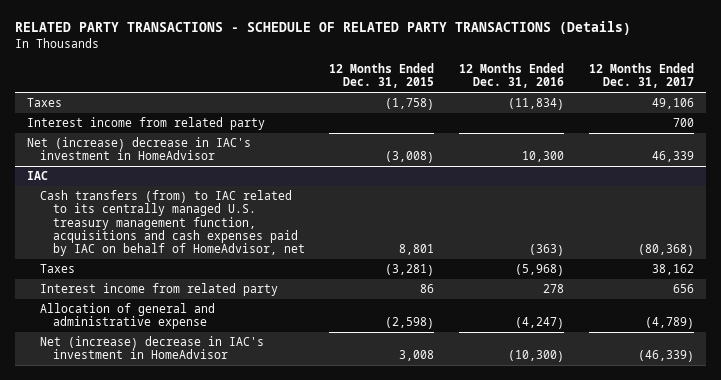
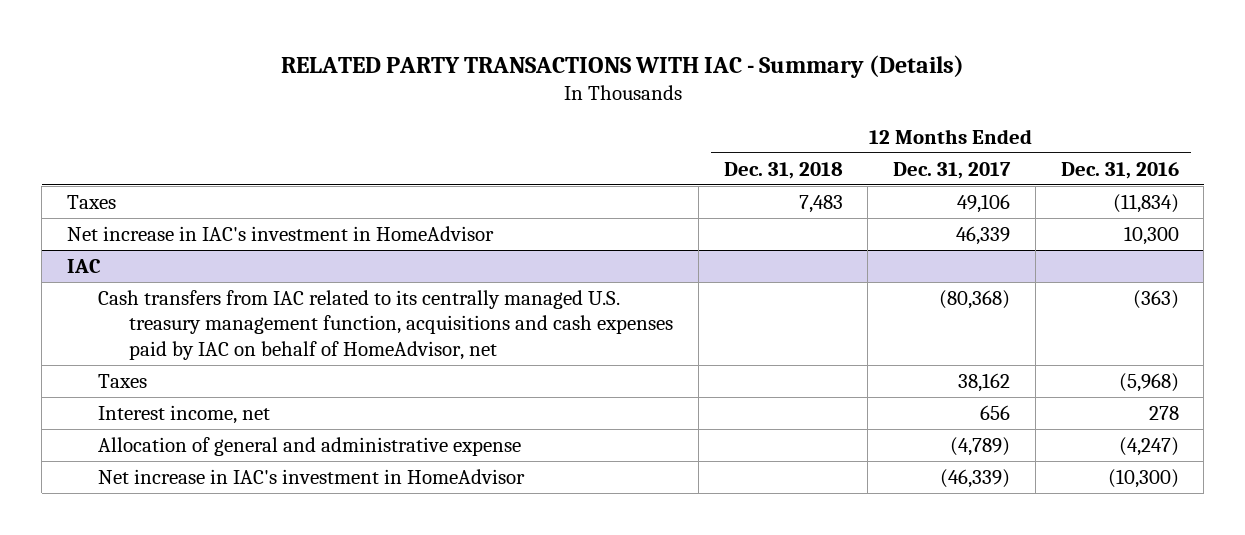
- RELATED PARTY TRANSACTIONS - SCHEDULE OF RELATED PARTY TRANSACTIONS (Details)
+ RELATED PARTY TRANSACTIONS WITH IAC - Summary (Details)
- | 12 Months Ended Dec. 31, 2015 | 12 Months Ended Dec. 31, 2016 | 12 Months Ended Dec. 31, 2017
+ | 12 Months Ended Dec. 31, 2018 | 12 Months Ended Dec. 31, 2017 | 12 Months Ended Dec. 31, 2016
- Interest income from related party | | | 700
- Net (increase) decrease in IAC's investment in HomeAdvisor | (3,008) | 10,300 | 46,339
+ Net increase in IAC's investment in HomeAdvisor | | 46,339 | 10,300
@ IAC
- Cash transfers (from) to IAC related to its centrally managed U.S. treasury management function, acquisitions and cash expenses paid by IAC on behalf of HomeAdvisor, net | 8,801 | (363) | (80,368)
+ Cash transfers from IAC related to its centrally managed U.S. treasury management function, acquisitions and cash expenses paid by IAC on behalf of HomeAdvisor, net | | (80,368) | (363)
- Interest income from related party | 86 | 278 | 656
+ Interest income, net | | 656 | 278
- Net (increase) decrease in IAC's investment in HomeAdvisor | 3,008 | (10,300) | (46,339)
+ Net increase in IAC's investment in HomeAdvisor | | (46,339) | (10,300)

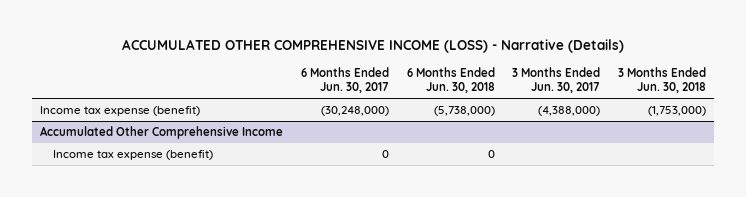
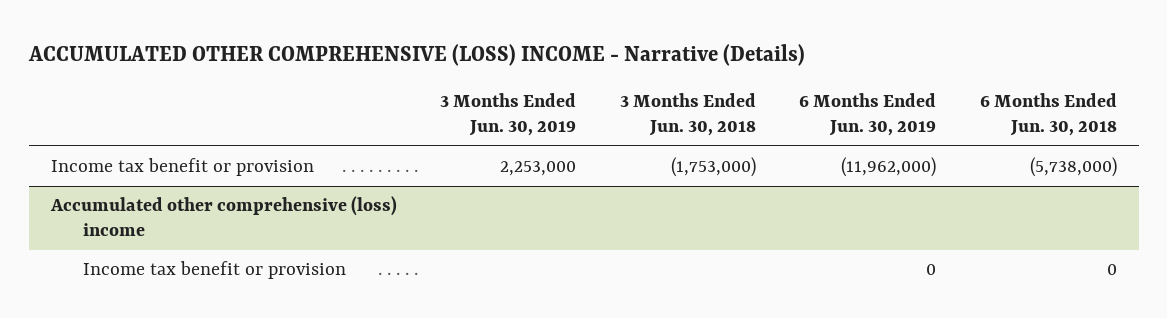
- ACCUMULATED OTHER COMPREHENSIVE INCOME (LOSS) - Narrative (Details)
+ ACCUMULATED OTHER COMPREHENSIVE (LOSS) INCOME - Narrative (Details)
- | 6 Months Ended Jun. 30, 2017 | 6 Months Ended Jun. 30, 2018 | 3 Months Ended Jun. 30, 2017 | 3 Months Ended Jun. 30, 2018
+ | 3 Months Ended Jun. 30, 2019 | 3 Months Ended Jun. 30, 2018 | 6 Months Ended Jun. 30, 2019 | 6 Months Ended Jun. 30, 2018
- Income tax expense (benefit) | (30,248,000) | (5,738,000) | (4,388,000) | (1,753,000)
- Accumulated Other Comprehensive Income
- Income tax expense (benefit) | 0 | 0 | |
+ Income tax benefit or provision | 2,253,000 | (1,753,000) | (11,962,000) | (5,738,000)
+ Accumulated other comprehensive (loss) income
+ Income tax benefit or provision | | | 0 | 0

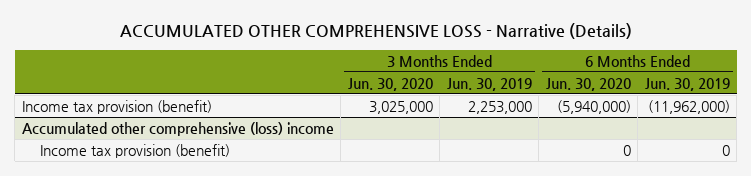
- ACCUMULATED OTHER COMPREHENSIVE (LOSS) INCOME - Narrative (Details)
+ ACCUMULATED OTHER COMPREHENSIVE LOSS - Narrative (Details)
- | 3 Months Ended Jun. 30, 2019 | 3 Months Ended Jun. 30, 2018 | 6 Months Ended Jun. 30, 2019 | 6 Months Ended Jun. 30, 2018
+ | 3 Months Ended Jun. 30, 2020 | 3 Months Ended Jun. 30, 2019 | 6 Months Ended Jun. 30, 2020 | 6 Months Ended Jun. 30, 2019
- Income tax benefit or provision | 2,253,000 | (1,753,000) | (11,962,000) | (5,738,000)
+ Income tax provision (benefit) | 3,025,000 | 2,253,000 | (5,940,000) | (11,962,000)
@ Accumulated other comprehensive (loss) income
- Income tax benefit or provision | | | 0 | 0
+ Income tax provision (benefit) | | | 0 | 0

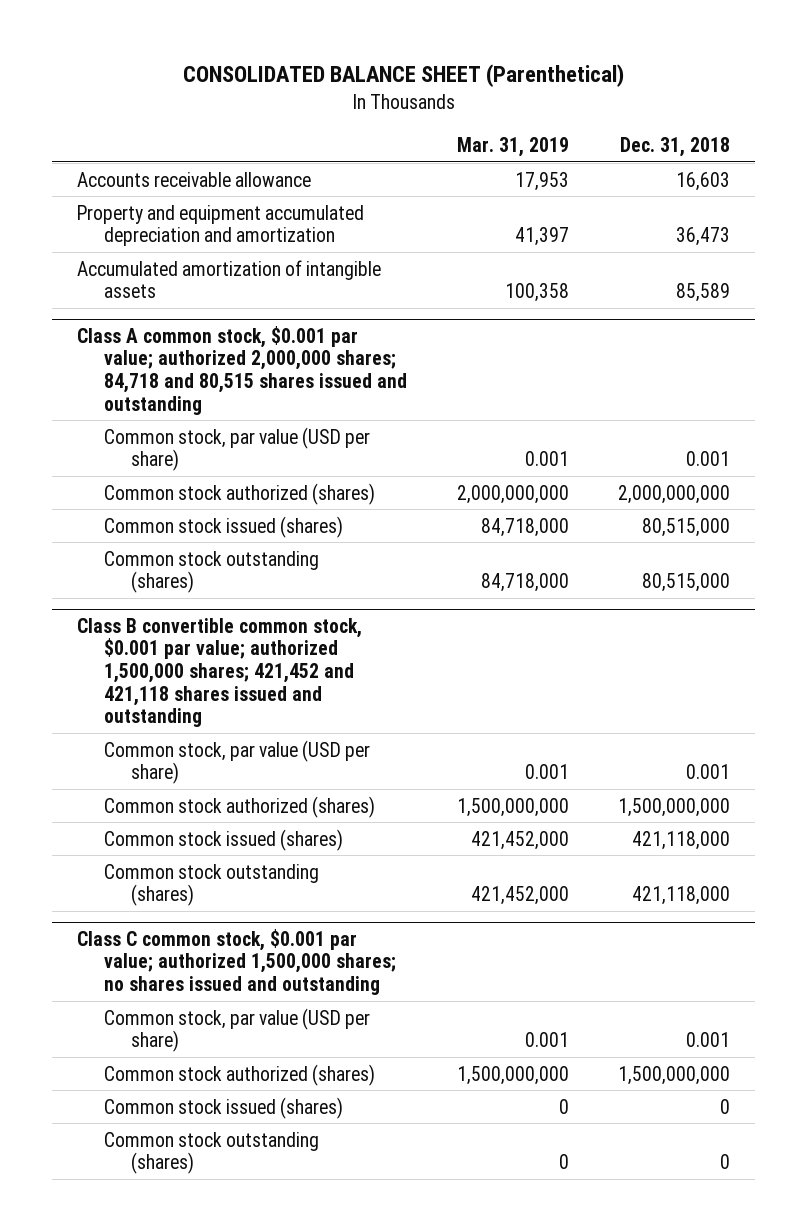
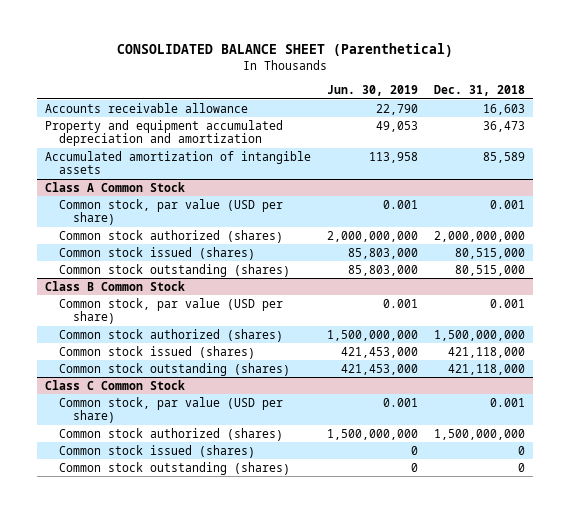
- | Mar. 31, 2019 | Dec. 31, 2018
+ | Jun. 30, 2019 | Dec. 31, 2018
- Class A common stock, $0.001 par value; authorized 2,000,000 shares; 84,718 and 80,515 shares issued and outstanding
+ Class A Common Stock
- Class B convertible common stock, $0.001 par value; authorized 1,500,000 shares; 421,452 and 421,118 shares issued and outstanding
+ Class B Common Stock
- Class C common stock, $0.001 par value; authorized 1,500,000 shares; no shares issued and outstanding
+ Class C Common Stock

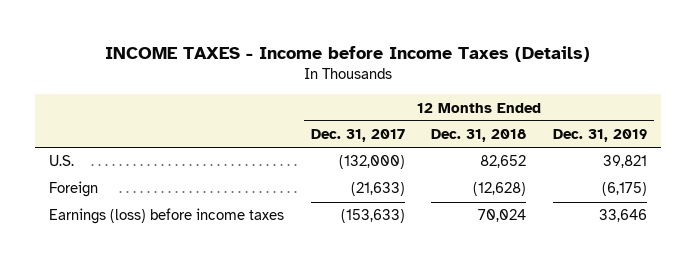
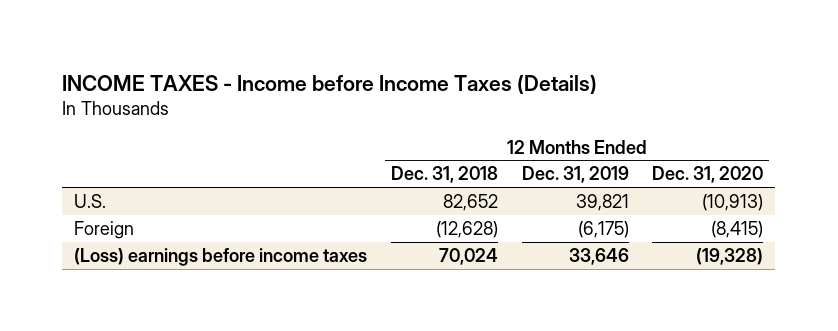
- | 12 Months Ended Dec. 31, 2017 | 12 Months Ended Dec. 31, 2018 | 12 Months Ended Dec. 31, 2019
+ | 12 Months Ended Dec. 31, 2018 | 12 Months Ended Dec. 31, 2019 | 12 Months Ended Dec. 31, 2020
- Earnings (loss) before income taxes | (153,633) | 70,024 | 33,646
+ (Loss) earnings before income taxes | 70,024 | 33,646 | (19,328)

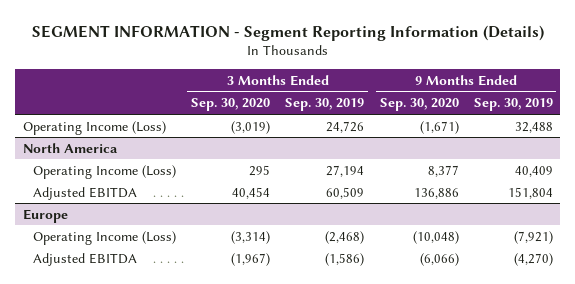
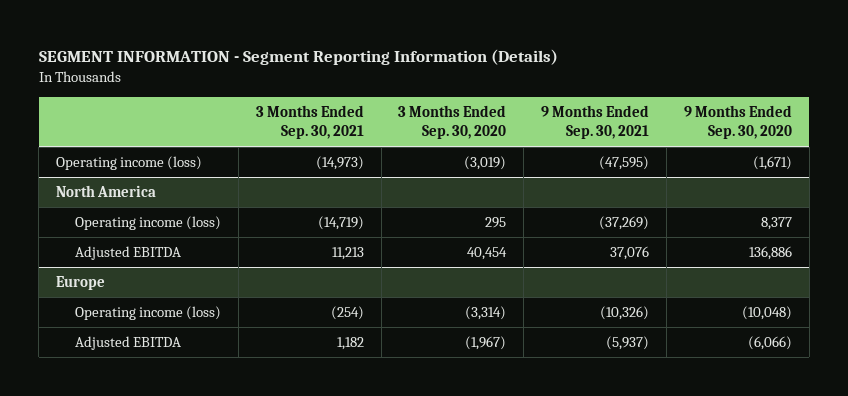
- | 3 Months Ended Sep. 30, 2020 | 3 Months Ended Sep. 30, 2019 | 9 Months Ended Sep. 30, 2020 | 9 Months Ended Sep. 30, 2019
+ | 3 Months Ended Sep. 30, 2021 | 3 Months Ended Sep. 30, 2020 | 9 Months Ended Sep. 30, 2021 | 9 Months Ended Sep. 30, 2020
- Operating Income (Loss) | (3,019) | 24,726 | (1,671) | 32,488
+ Operating income (loss) | (14,973) | (3,019) | (47,595) | (1,671)
@ North America
- Operating Income (Loss) | 295 | 27,194 | 8,377 | 40,409
+ Operating income (loss) | (14,719) | 295 | (37,269) | 8,377
@ Europe
- Operating Income (Loss) | (3,314) | (2,468) | (10,048) | (7,921)
+ Operating income (loss) | (254) | (3,314) | (10,326) | (10,048)

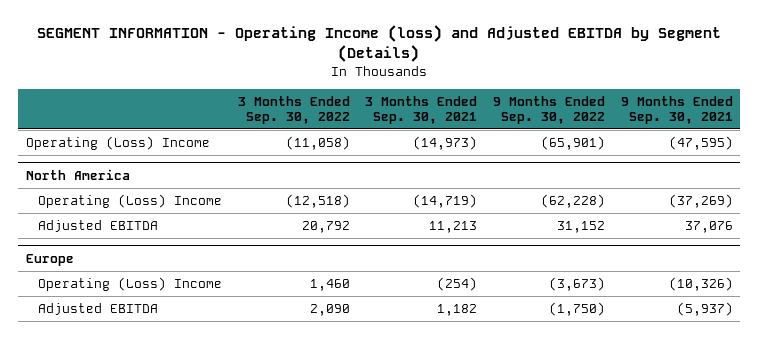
- SEGMENT INFORMATION - Segment Reporting Information (Details)
+ SEGMENT INFORMATION - Operating Income (loss) and Adjusted EBITDA by Segment (Details)
- | 3 Months Ended Sep. 30, 2021 | 3 Months Ended Sep. 30, 2020 | 9 Months Ended Sep. 30, 2021 | 9 Months Ended Sep. 30, 2020
+ | 3 Months Ended Sep. 30, 2022 | 3 Months Ended Sep. 30, 2021 | 9 Months Ended Sep. 30, 2022 | 9 Months Ended Sep. 30, 2021
- Operating income (loss) | (14,973) | (3,019) | (47,595) | (1,671)
+ Operating (Loss) Income | (11,058) | (14,973) | (65,901) | (47,595)
@ North America
- Operating income (loss) | (14,719) | 295 | (37,269) | 8,377
+ Operating (Loss) Income | (12,518) | (14,719) | (62,228) | (37,269)
@ Europe
- Operating income (loss) | (254) | (3,314) | (10,326) | (10,048)
+ Operating (Loss) Income | 1,460 | (254) | (3,673) | (10,326)

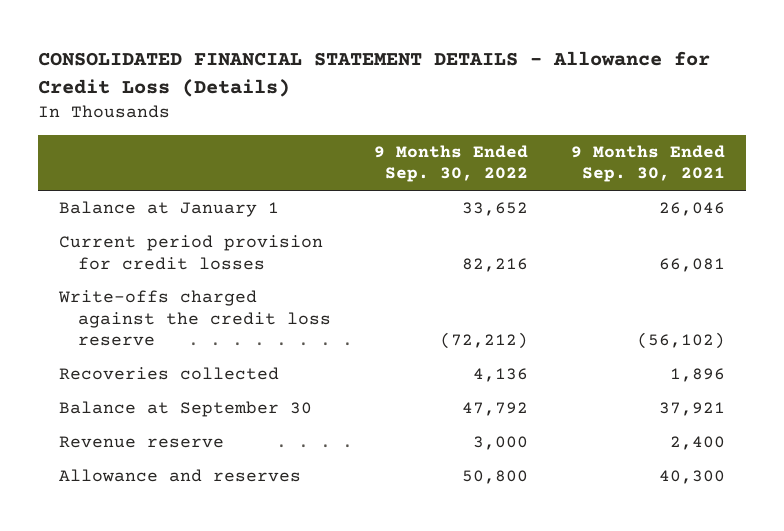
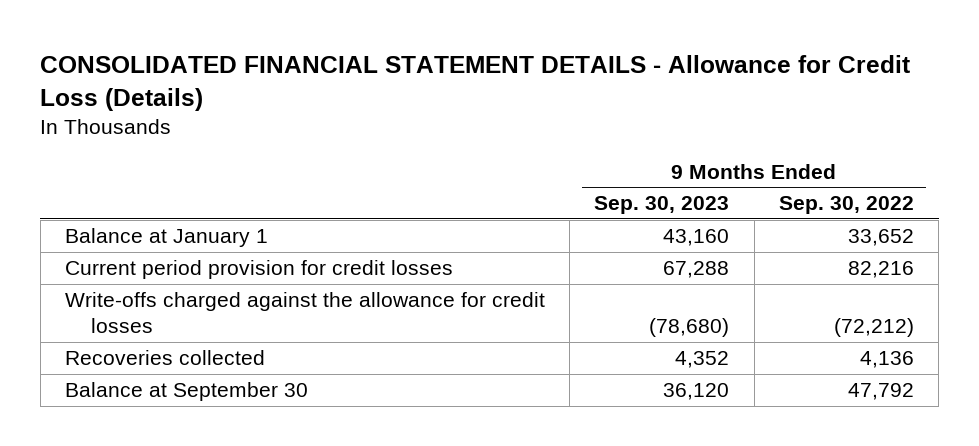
- | 9 Months Ended Sep. 30, 2022 | 9 Months Ended Sep. 30, 2021
+ | 9 Months Ended Sep. 30, 2023 | 9 Months Ended Sep. 30, 2022
- Write-offs charged against the credit loss reserve | (72,212) | (56,102)
+ Write-offs charged against the allowance for credit losses | (78,680) | (72,212)
- Revenue reserve | 3,000 | 2,400
- Allowance and reserves | 50,800 | 40,300

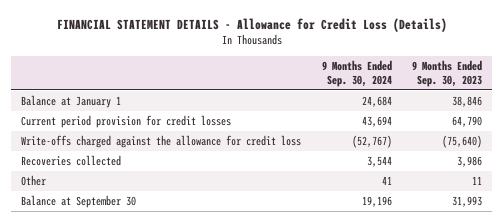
- CONSOLIDATED FINANCIAL STATEMENT DETAILS - Allowance for Credit Loss (Details)
+ FINANCIAL STATEMENT DETAILS - Allowance for Credit Loss (Details)
- | 9 Months Ended Sep. 30, 2023 | 9 Months Ended Sep. 30, 2022
+ | 9 Months Ended Sep. 30, 2024 | 9 Months Ended Sep. 30, 2023
- Balance at January 1 | 43,160 | 33,652
- Current period provision for credit losses | 67,288 | 82,216
- Write-offs charged against the allowance for credit losses | (78,680) | (72,212)
- Recoveries collected | 4,352 | 4,136
- Balance at September 30 | 36,120 | 47,792
+ Balance at January 1 | 24,684 | 38,846
+ Current period provision for credit losses | 43,694 | 64,790
+ Write-offs charged against the allowance for credit loss | (52,767) | (75,640)
+ Recoveries collected | 3,544 | 3,986
+ Other | 41 | 11
+ Balance at September 30 | 19,196 | 31,993

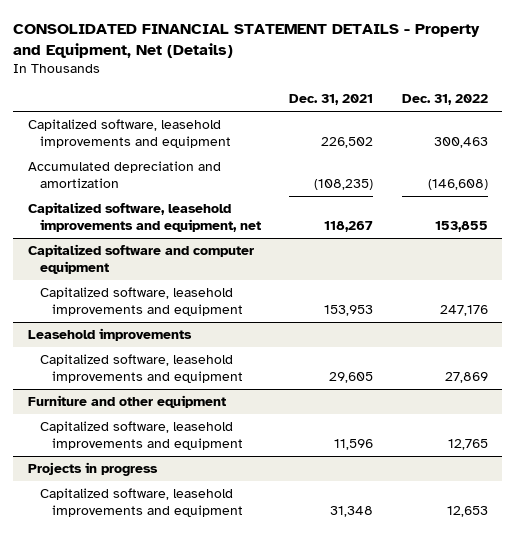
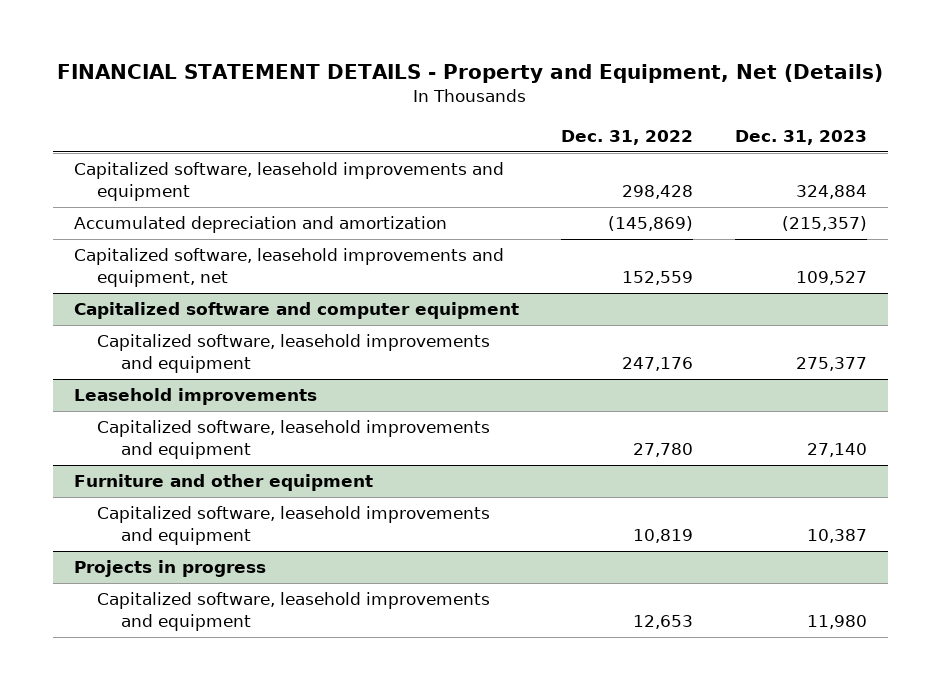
- CONSOLIDATED FINANCIAL STATEMENT DETAILS - Property and Equipment, Net (Details)
+ FINANCIAL STATEMENT DETAILS - Property and Equipment, Net (Details)
- | Dec. 31, 2021 | Dec. 31, 2022
+ | Dec. 31, 2022 | Dec. 31, 2023
- Capitalized software, leasehold improvements and equipment | 226,502 | 300,463
- Accumulated depreciation and amortization | (108,235) | (146,608)
- Capitalized software, leasehold improvements and equipment, net | 118,267 | 153,855
+ Capitalized software, leasehold improvements and equipment | 298,428 | 324,884
+ Accumulated depreciation and amortization | (145,869) | (215,357)
+ Capitalized software, leasehold improvements and equipment, net | 152,559 | 109,527
@ Leasehold improvements
- Capitalized software, leasehold improvements and equipment | 29,605 | 27,869
+ Capitalized software, leasehold improvements and equipment | 27,780 | 27,140
@ Furniture and other equipment
- Capitalized software, leasehold improvements and equipment | 11,596 | 12,765
+ Capitalized software, leasehold improvements and equipment | 10,819 | 10,387

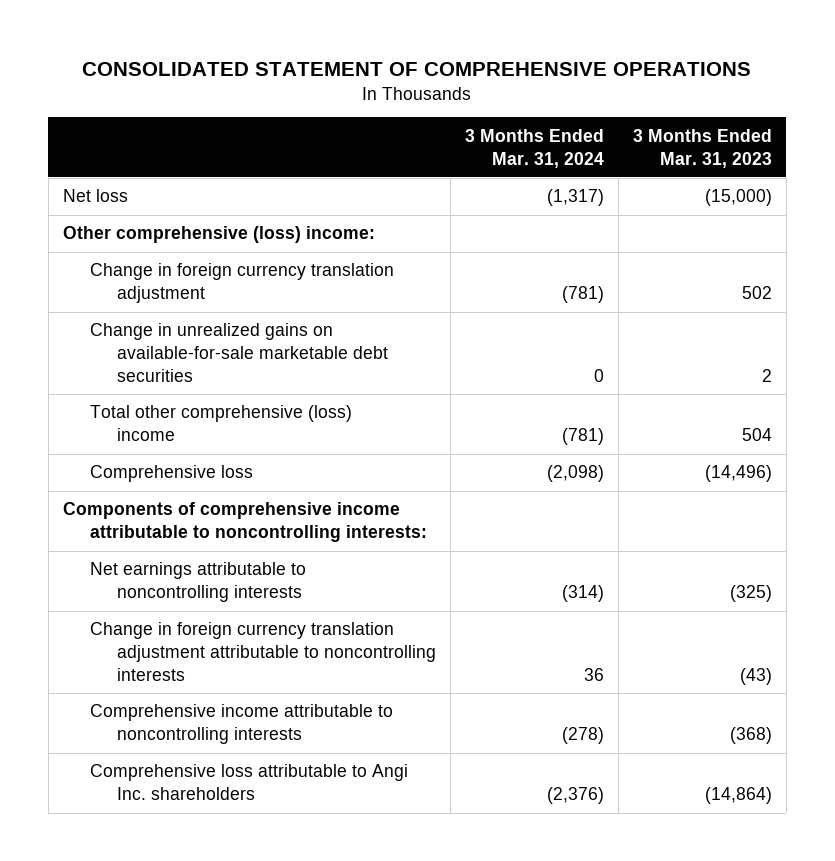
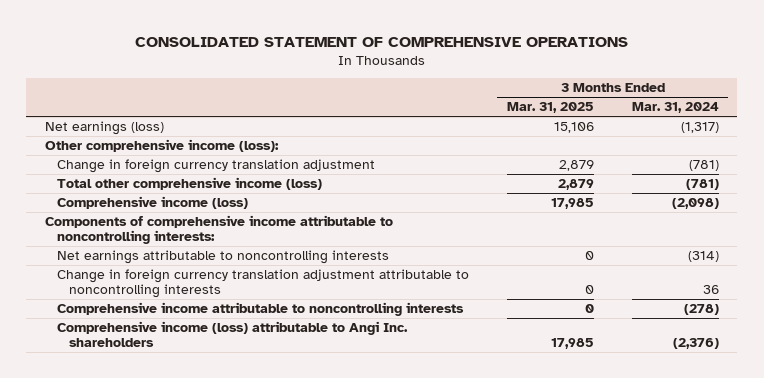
- | 3 Months Ended Mar. 31, 2024 | 3 Months Ended Mar. 31, 2023
+ | 3 Months Ended Mar. 31, 2025 | 3 Months Ended Mar. 31, 2024
- Net loss | (1,317) | (15,000)
- Other comprehensive (loss) income:
+ Net earnings (loss) | 15,106 | (1,317)
+ Other comprehensive income (loss):
- Change in unrealized gains on available-for-sale marketable debt securities | 0 | 2
- Total other comprehensive (loss) income | (781) | 504
- Comprehensive loss | (2,098) | (14,496)
+ Total other comprehensive income (loss) | 2,879 | (781)
+ Comprehensive income (loss) | 17,985 | (2,098)
- Comprehensive loss attributable to Angi Inc. shareholders | (2,376) | (14,864)
+ Comprehensive income (loss) attributable to Angi Inc. shareholders | 17,985 | (2,376)

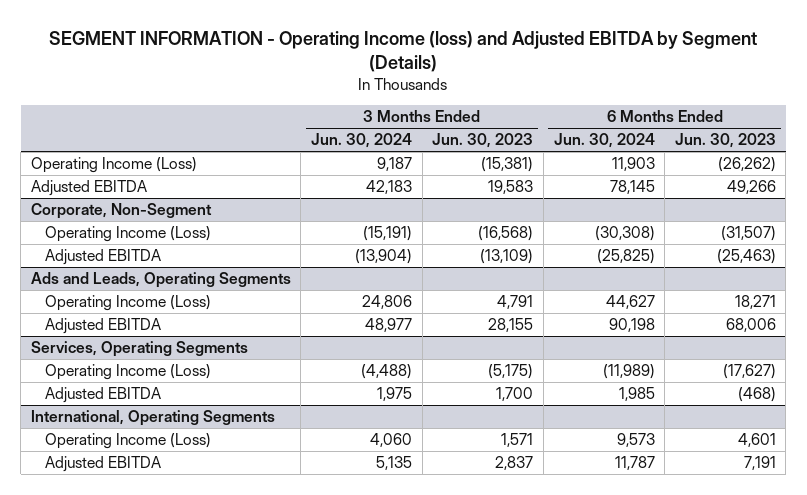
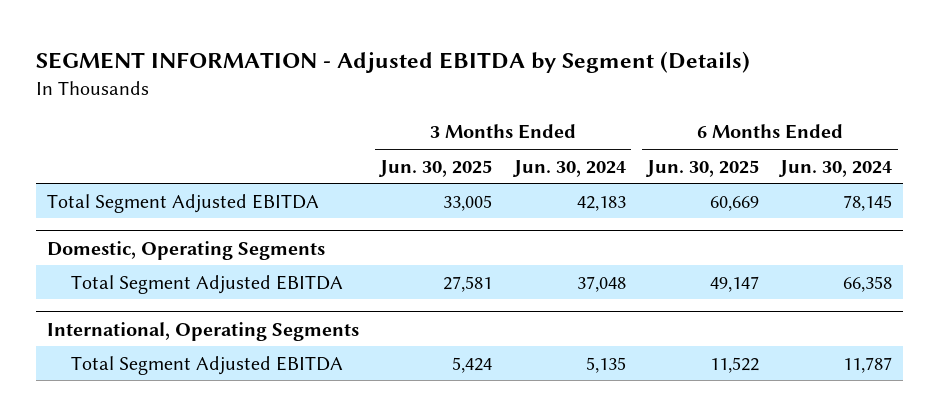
- SEGMENT INFORMATION - Operating Income (loss) and Adjusted EBITDA by Segment (Details)
+ SEGMENT INFORMATION - Adjusted EBITDA by Segment (Details)
- | 3 Months Ended Jun. 30, 2024 | 3 Months Ended Jun. 30, 2023 | 6 Months Ended Jun. 30, 2024 | 6 Months Ended Jun. 30, 2023
+ | 3 Months Ended Jun. 30, 2025 | 3 Months Ended Jun. 30, 2024 | 6 Months Ended Jun. 30, 2025 | 6 Months Ended Jun. 30, 2024
- Operating Income (Loss) | 9,187 | (15,381) | 11,903 | (26,262)
- Adjusted EBITDA | 42,183 | 19,583 | 78,145 | 49,266
- Corporate, Non-Segment
- Operating Income (Loss) | (15,191) | (16,568) | (30,308) | (31,507)
- Adjusted EBITDA | (13,904) | (13,109) | (25,825) | (25,463)
- Ads and Leads, Operating Segments
- Operating Income (Loss) | 24,806 | 4,791 | 44,627 | 18,271
- Adjusted EBITDA | 48,977 | 28,155 | 90,198 | 68,006
- Services, Operating Segments
- Operating Income (Loss) | (4,488) | (5,175) | (11,989) | (17,627)
- Adjusted EBITDA | 1,975 | 1,700 | 1,985 | (468)
+ Total Segment Adjusted EBITDA | 33,005 | 42,183 | 60,669 | 78,145
+ Domestic, Operating Segments
+ Total Segment Adjusted EBITDA | 27,581 | 37,048 | 49,147 | 66,358
@ International, Operating Segments
- Operating Income (Loss) | 4,060 | 1,571 | 9,573 | 4,601
- Adjusted EBITDA | 5,135 | 2,837 | 11,787 | 7,191
+ Total Segment Adjusted EBITDA | 5,424 | 5,135 | 11,522 | 11,787

